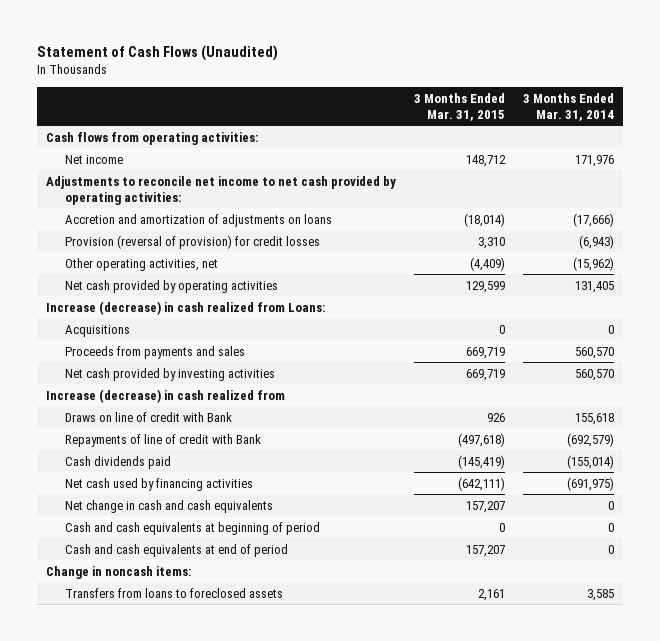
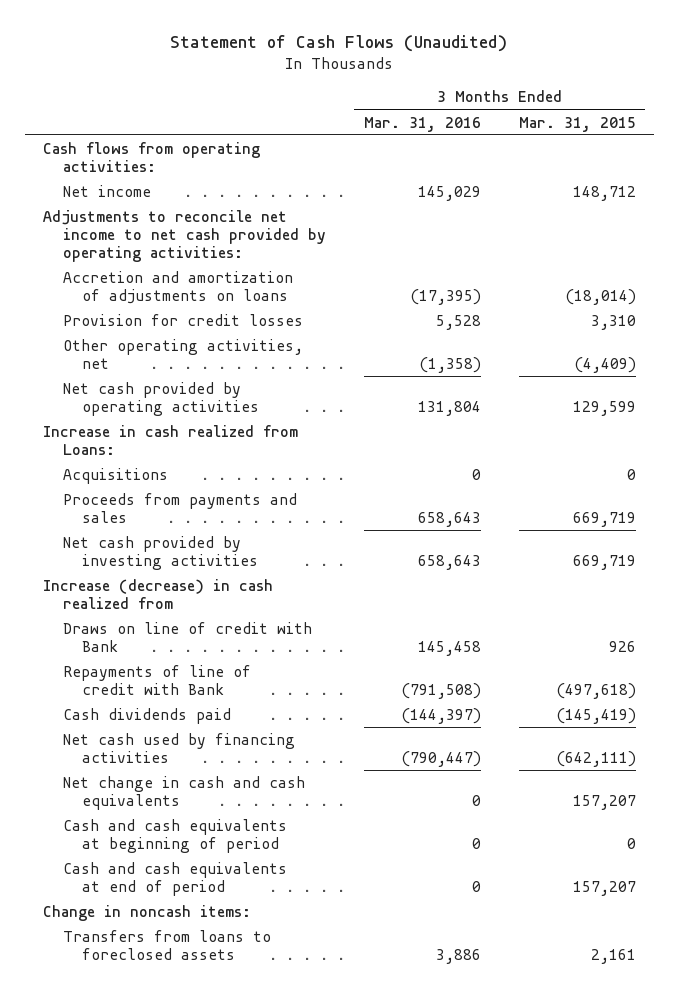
- | 3 Months Ended Mar. 31, 2015 | 3 Months Ended Mar. 31, 2014
+ | 3 Months Ended Mar. 31, 2016 | 3 Months Ended Mar. 31, 2015
- Provision (reversal of provision) for credit losses | 3,310 | (6,943)
+ Provision for credit losses | 5,528 | 3,310
- Increase (decrease) in cash realized from Loans:
+ Increase in cash realized from Loans:

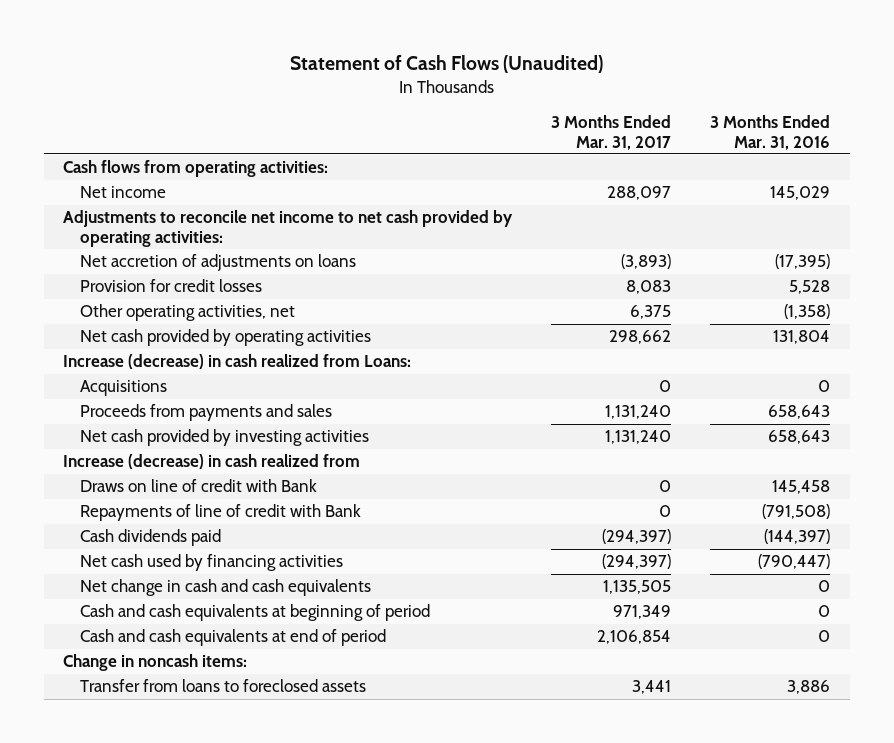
- | 3 Months Ended Mar. 31, 2016 | 3 Months Ended Mar. 31, 2015
+ | 3 Months Ended Mar. 31, 2017 | 3 Months Ended Mar. 31, 2016
- Accretion and amortization of adjustments on loans | (17,395) | (18,014)
+ Net accretion of adjustments on loans | (3,893) | (17,395)
- Increase in cash realized from Loans:
+ Increase (decrease) in cash realized from Loans:
- Transfers from loans to foreclosed assets | 3,886 | 2,161
+ Transfer from loans to foreclosed assets | 3,441 | 3,886

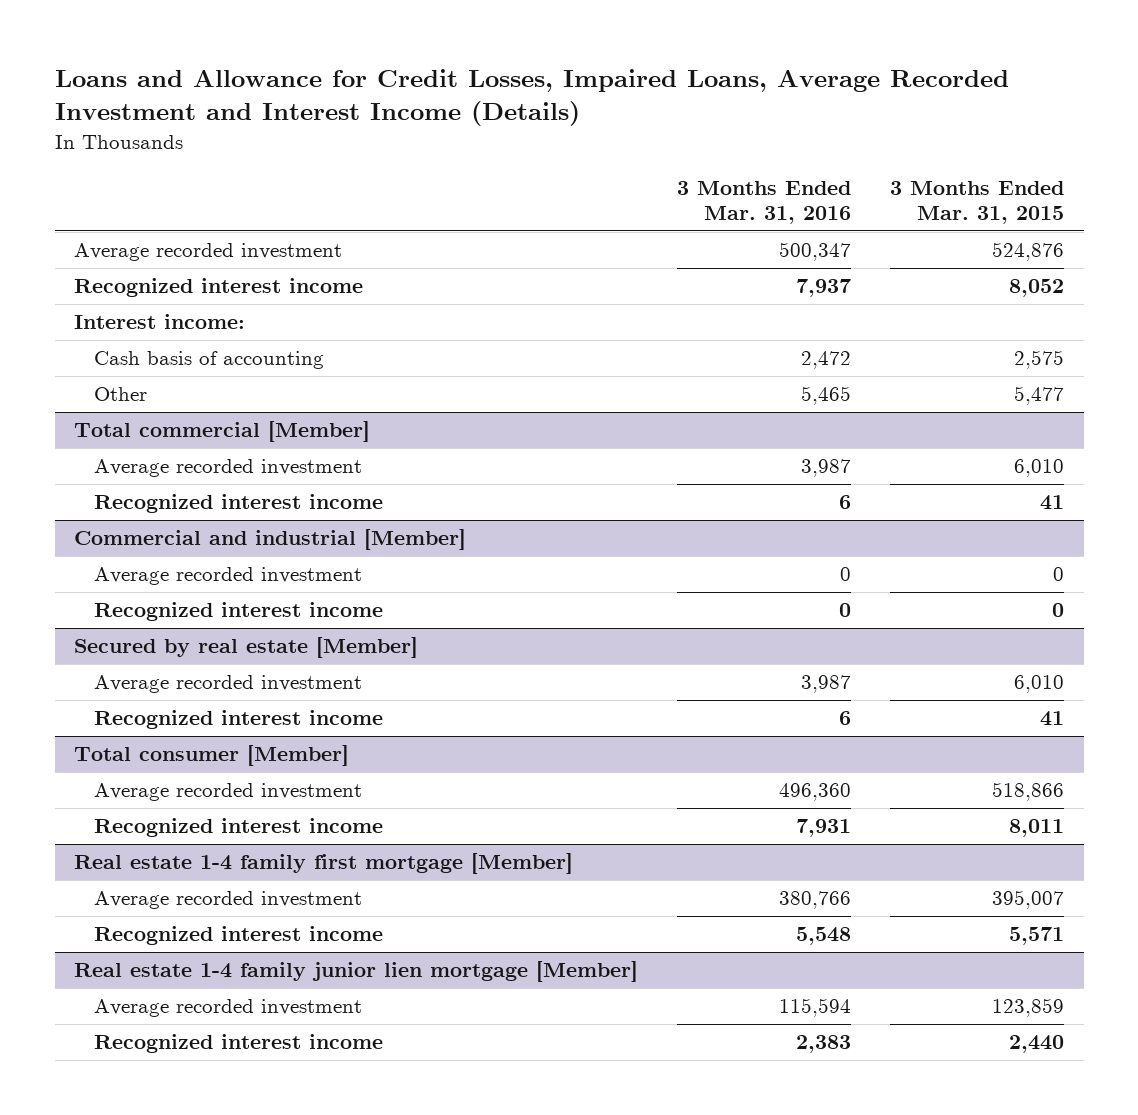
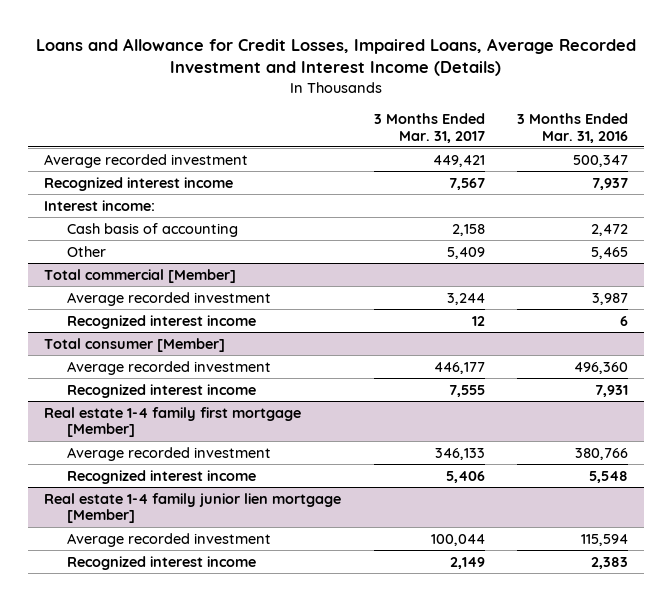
- | 3 Months Ended Mar. 31, 2016 | 3 Months Ended Mar. 31, 2015
+ | 3 Months Ended Mar. 31, 2017 | 3 Months Ended Mar. 31, 2016
- Commercial and industrial [Member]
- Average recorded investment | 0 | 0
- Recognized interest income | 0 | 0
- Secured by real estate [Member]
- Average recorded investment | 3,987 | 6,010
- Recognized interest income | 6 | 41

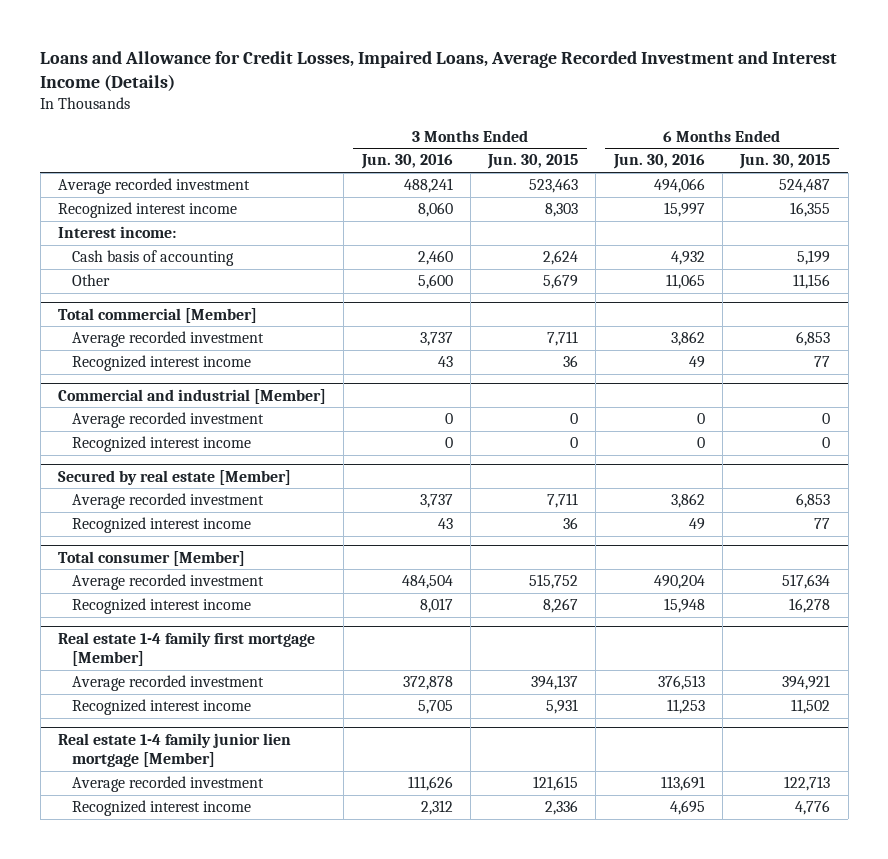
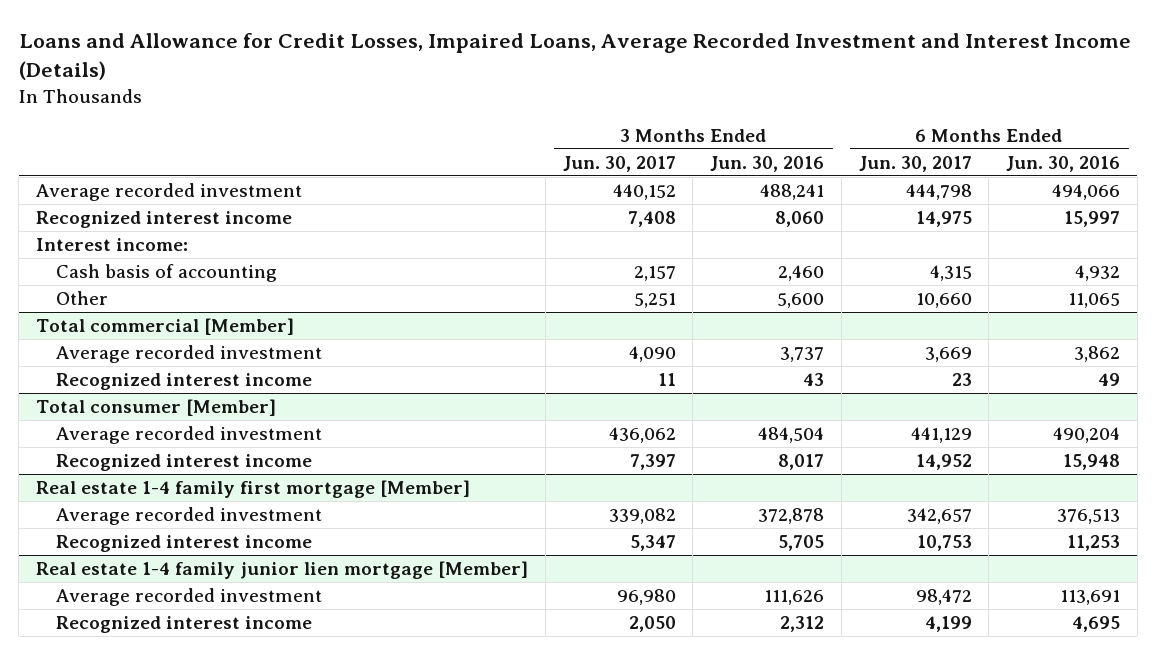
- | 3 Months Ended Jun. 30, 2016 | 3 Months Ended Jun. 30, 2015 | 6 Months Ended Jun. 30, 2016 | 6 Months Ended Jun. 30, 2015
+ | 3 Months Ended Jun. 30, 2017 | 3 Months Ended Jun. 30, 2016 | 6 Months Ended Jun. 30, 2017 | 6 Months Ended Jun. 30, 2016
- Commercial and industrial [Member]
- Average recorded investment | 0 | 0 | 0 | 0
- Recognized interest income | 0 | 0 | 0 | 0
- Secured by real estate [Member]
- Average recorded investment | 3,737 | 7,711 | 3,862 | 6,853
- Recognized interest income | 43 | 36 | 49 | 77

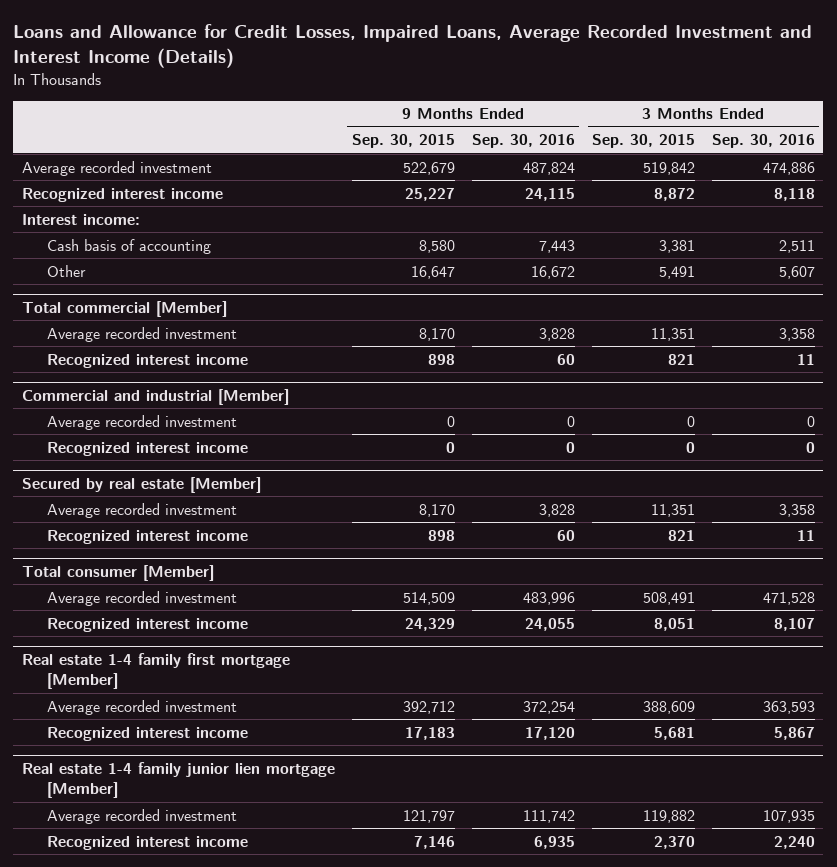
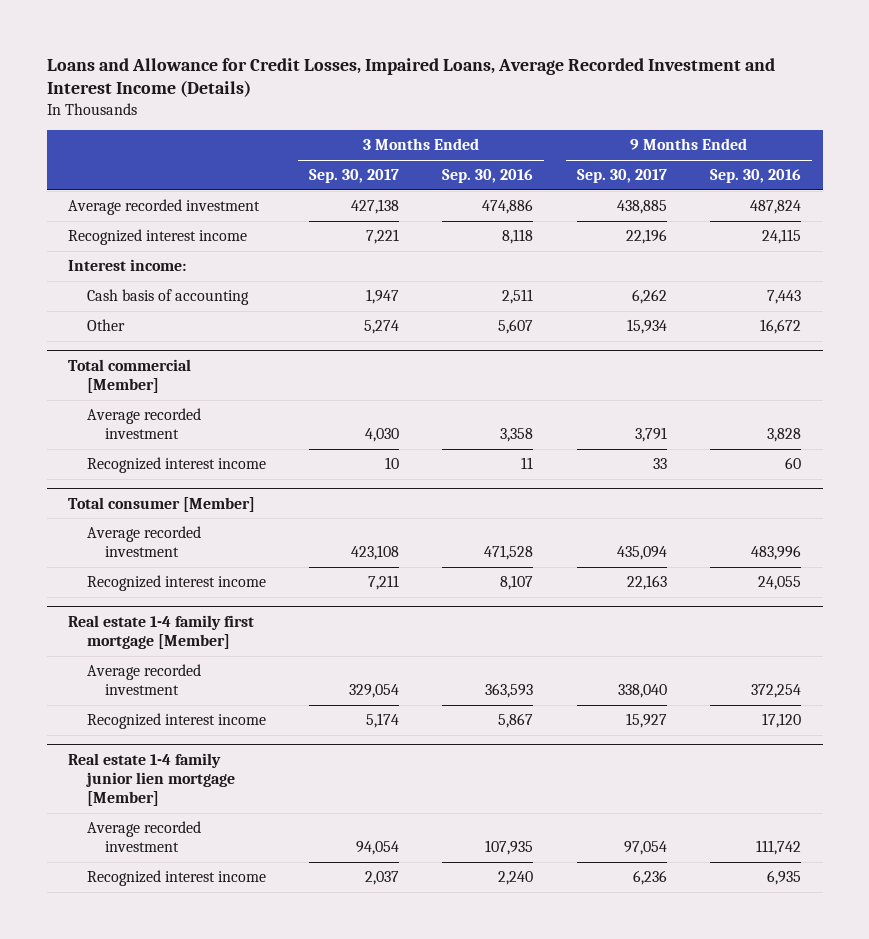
- | 9 Months Ended Sep. 30, 2015 | 9 Months Ended Sep. 30, 2016 | 3 Months Ended Sep. 30, 2015 | 3 Months Ended Sep. 30, 2016
+ | 3 Months Ended Sep. 30, 2017 | 3 Months Ended Sep. 30, 2016 | 9 Months Ended Sep. 30, 2017 | 9 Months Ended Sep. 30, 2016
- Commercial and industrial [Member]
- Average recorded investment | 0 | 0 | 0 | 0
- Recognized interest income | 0 | 0 | 0 | 0
- Secured by real estate [Member]
- Average recorded investment | 8,170 | 3,828 | 11,351 | 3,358
- Recognized interest income | 898 | 60 | 821 | 11

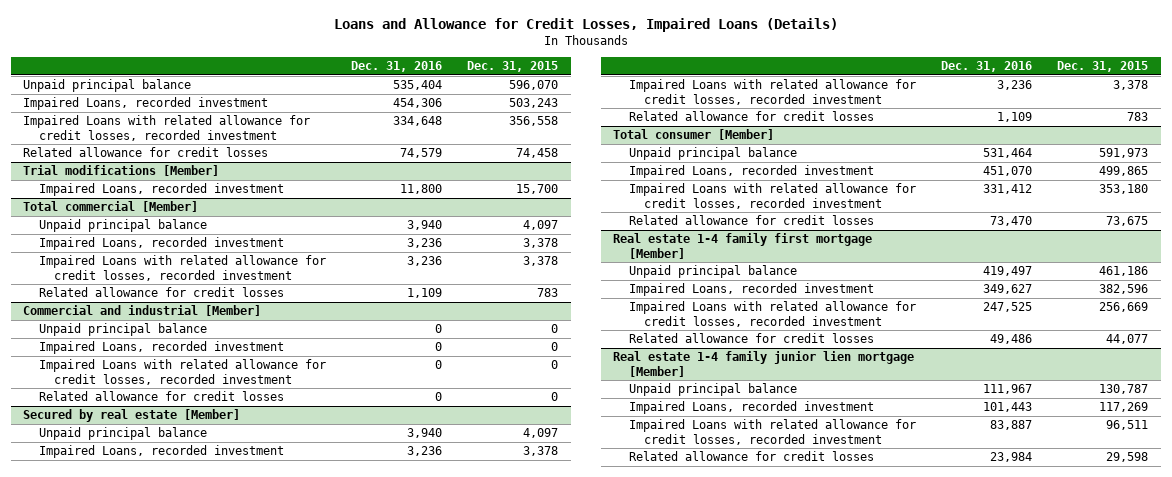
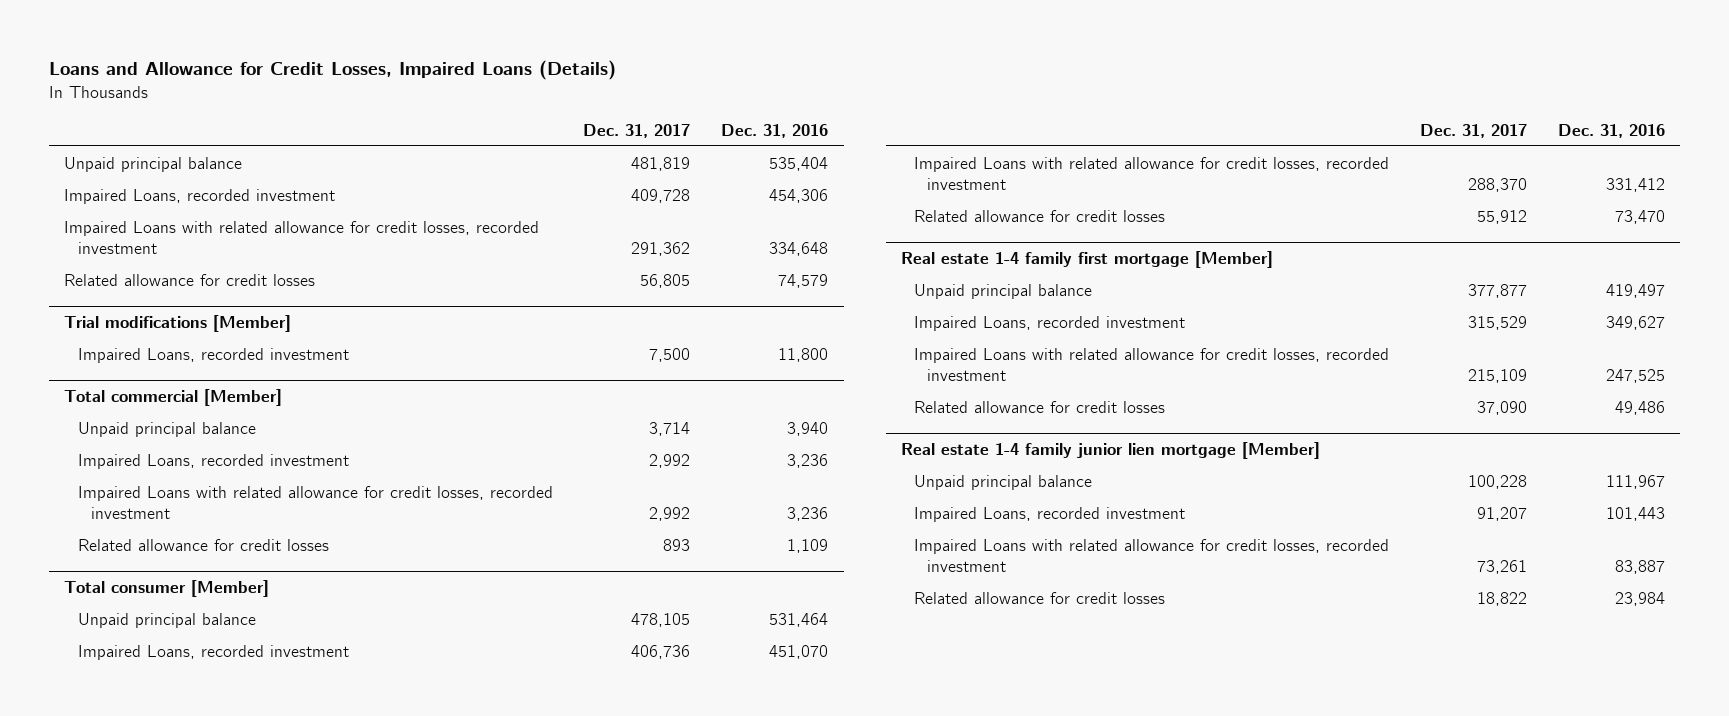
- | Dec. 31, 2016 | Dec. 31, 2015
+ | Dec. 31, 2017 | Dec. 31, 2016
- Commercial and industrial [Member]
- Unpaid principal balance | 0 | 0
- Impaired Loans, recorded investment | 0 | 0
- Impaired Loans with related allowance for credit losses, recorded investment | 0 | 0
- Related allowance for credit losses | 0 | 0
- Secured by real estate [Member]
- Unpaid principal balance | 3,940 | 4,097
- Impaired Loans, recorded investment | 3,236 | 3,378
- Impaired Loans with related allowance for credit losses, recorded investment | 3,236 | 3,378
- Related allowance for credit losses | 1,109 | 783

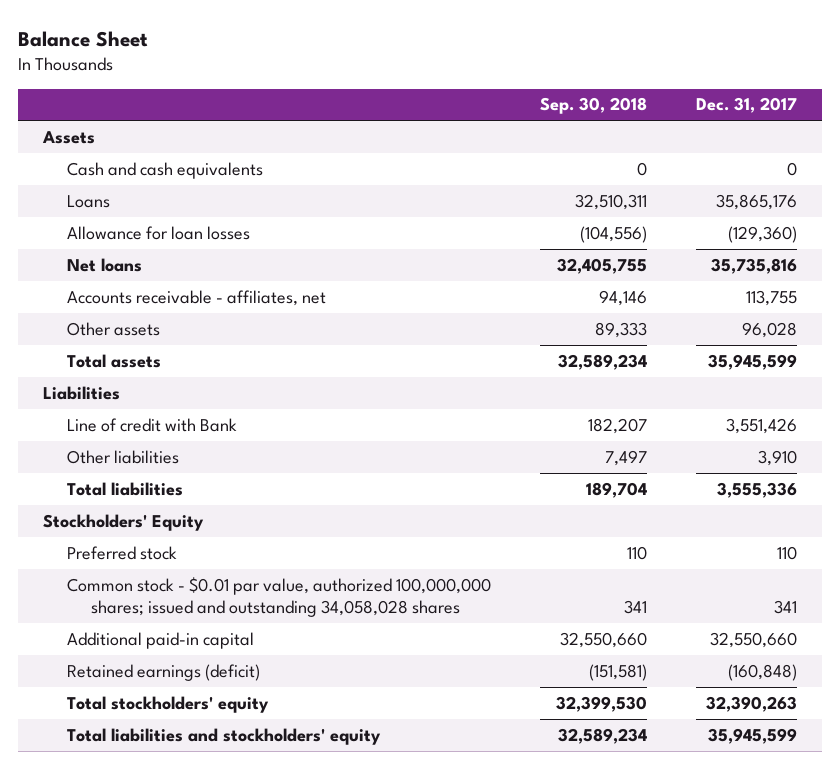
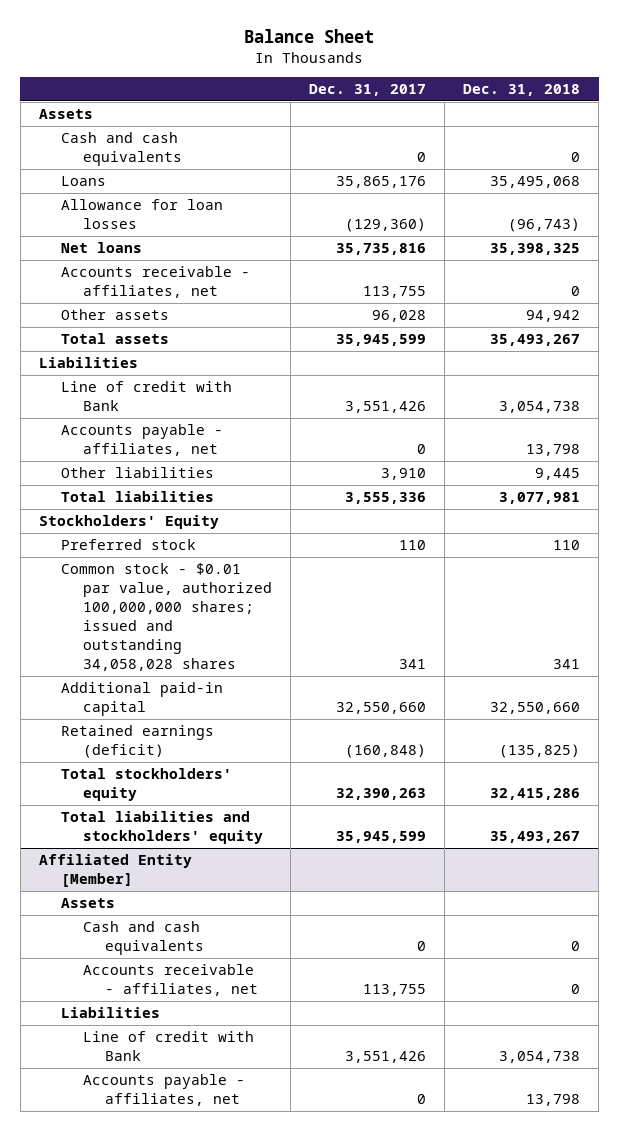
- | Sep. 30, 2018 | Dec. 31, 2017
+ | Dec. 31, 2017 | Dec. 31, 2018
+ Accounts payable - affiliates, net | 0 | 13,798
+ Affiliated Entity [Member]
+ Assets
+ Cash and cash equivalents | 0 | 0
+ Accounts receivable - affiliates, net | 113,755 | 0
+ Liabilities
+ Line of credit with Bank | 3,551,426 | 3,054,738
+ Accounts payable - affiliates, net | 0 | 13,798

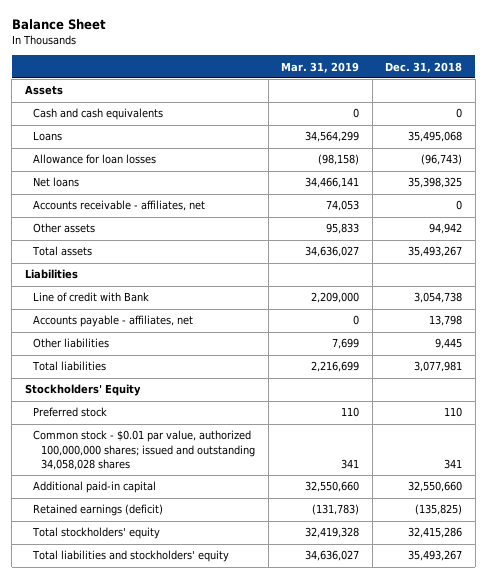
- | Dec. 31, 2017 | Dec. 31, 2018
+ | Mar. 31, 2019 | Dec. 31, 2018
- Affiliated Entity [Member]
- Assets
- Cash and cash equivalents | 0 | 0
- Accounts receivable - affiliates, net | 113,755 | 0
- Liabilities
- Line of credit with Bank | 3,551,426 | 3,054,738
- Accounts payable - affiliates, net | 0 | 13,798

